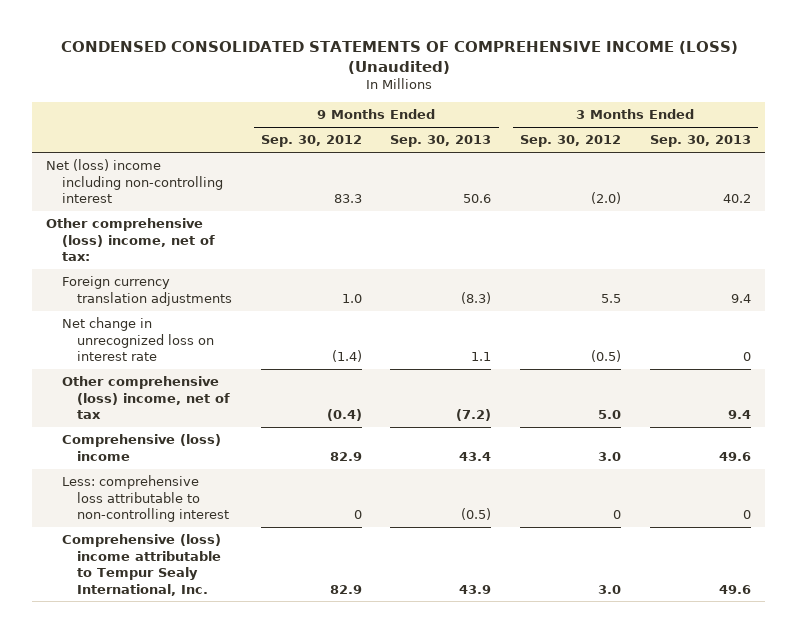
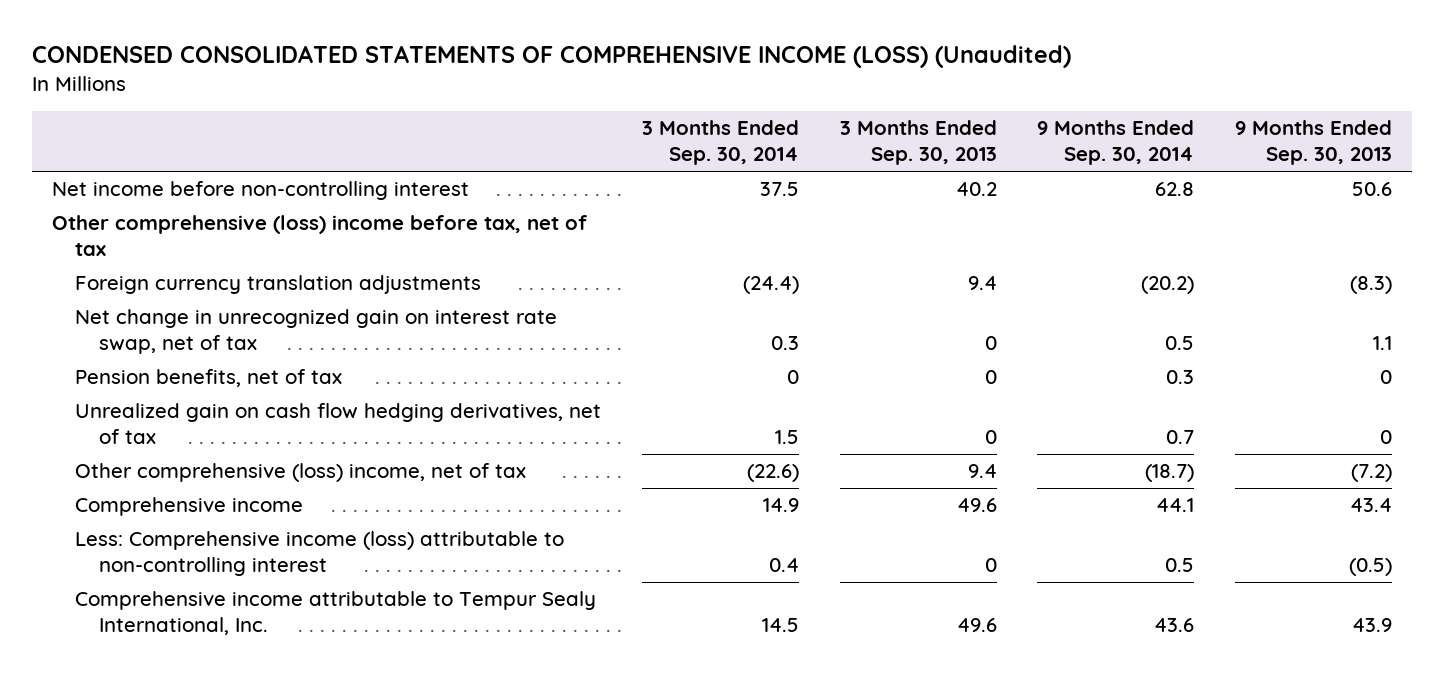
- | 9 Months Ended Sep. 30, 2012 | 9 Months Ended Sep. 30, 2013 | 3 Months Ended Sep. 30, 2012 | 3 Months Ended Sep. 30, 2013
+ | 3 Months Ended Sep. 30, 2014 | 3 Months Ended Sep. 30, 2013 | 9 Months Ended Sep. 30, 2014 | 9 Months Ended Sep. 30, 2013
- Net (loss) income including non-controlling interest | 83.3 | 50.6 | (2.0) | 40.2
- Other comprehensive (loss) income, net of tax:
+ Net income before non-controlling interest | 37.5 | 40.2 | 62.8 | 50.6
+ Other comprehensive (loss) income before tax, net of tax
- Net change in unrecognized loss on interest rate | (1.4) | 1.1 | (0.5) | 0
+ Net change in unrecognized gain on interest rate swap, net of tax | 0.3 | 0 | 0.5 | 1.1
+ Pension benefits, net of tax | 0 | 0 | 0.3 | 0
+ Unrealized gain on cash flow hedging derivatives, net of tax | 1.5 | 0 | 0.7 | 0
- Comprehensive (loss) income | 82.9 | 43.4 | 3.0 | 49.6
- Less: comprehensive loss attributable to non-controlling interest | 0 | (0.5) | 0 | 0
- Comprehensive (loss) income attributable to Tempur Sealy International, Inc. | 82.9 | 43.9 | 3.0 | 49.6
+ Comprehensive income | 14.9 | 49.6 | 44.1 | 43.4
+ Less: Comprehensive income (loss) attributable to non-controlling interest | 0.4 | 0 | 0.5 | (0.5)
+ Comprehensive income attributable to Tempur Sealy International, Inc. | 14.5 | 49.6 | 43.6 | 43.9

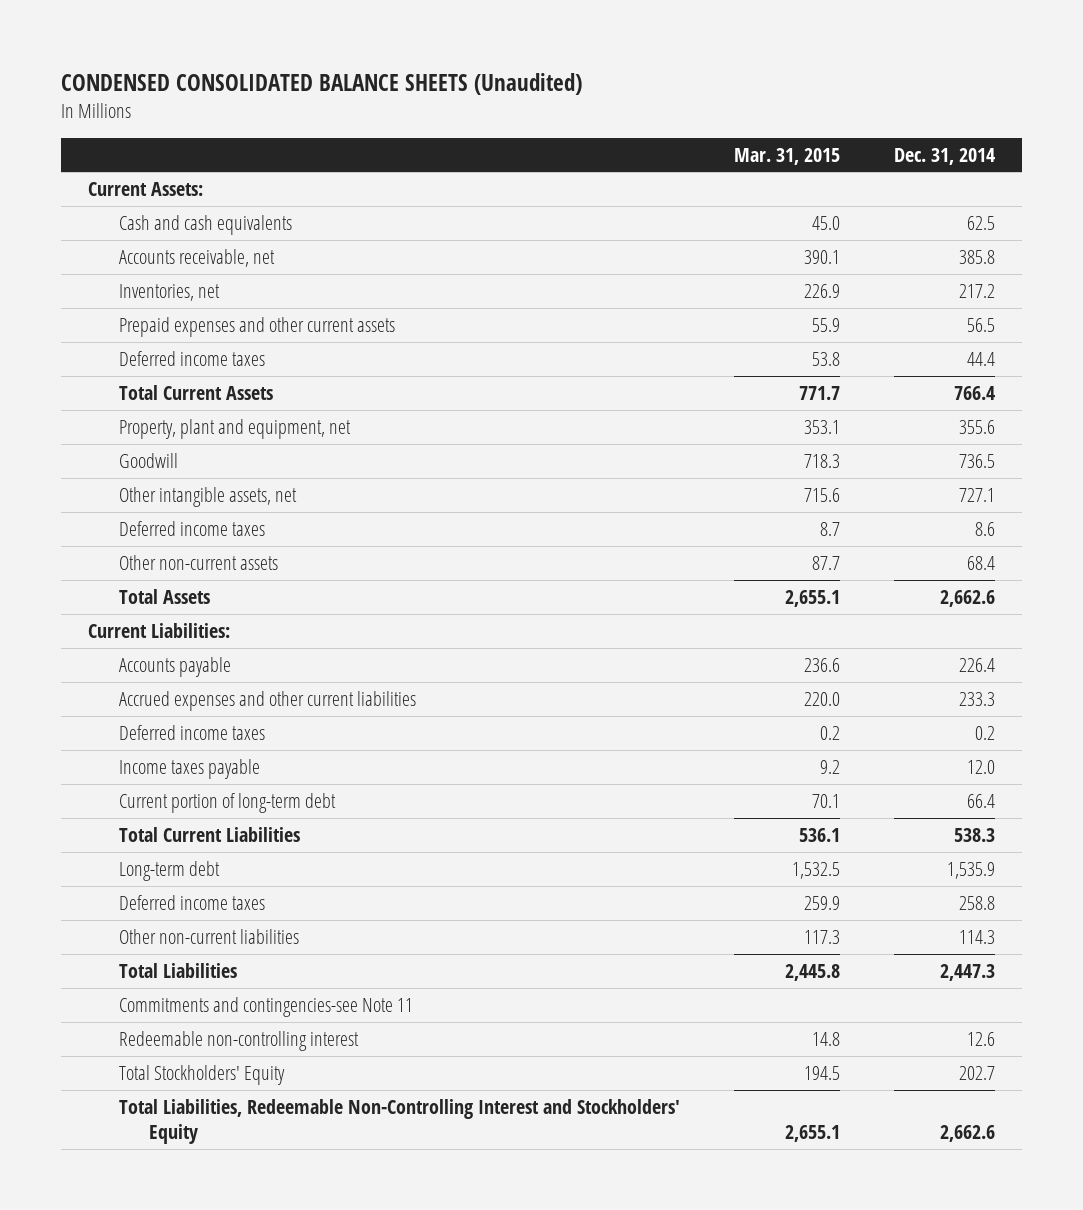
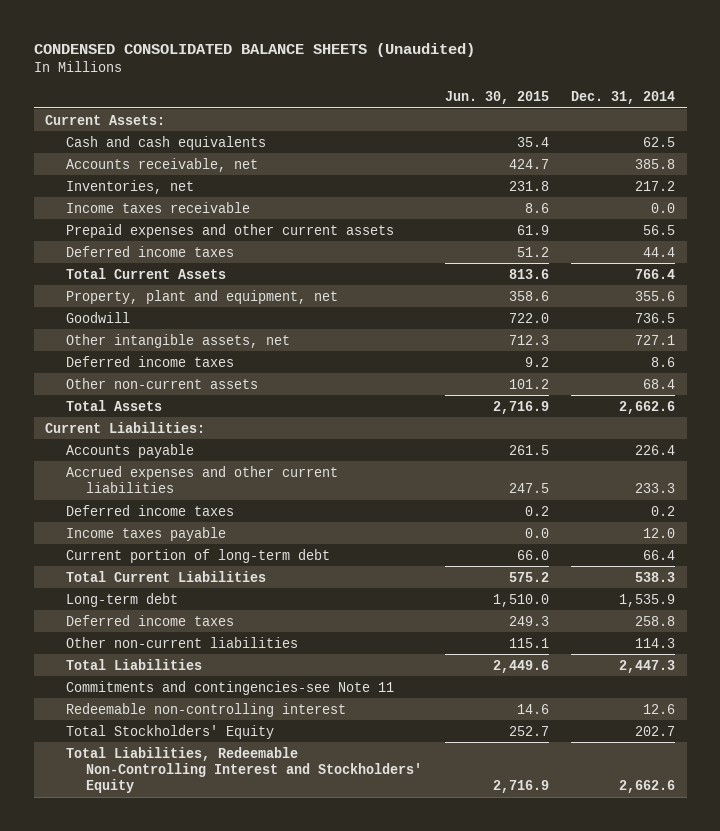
- | Mar. 31, 2015 | Dec. 31, 2014
+ | Jun. 30, 2015 | Dec. 31, 2014
+ Income taxes receivable | 8.6 | 0.0

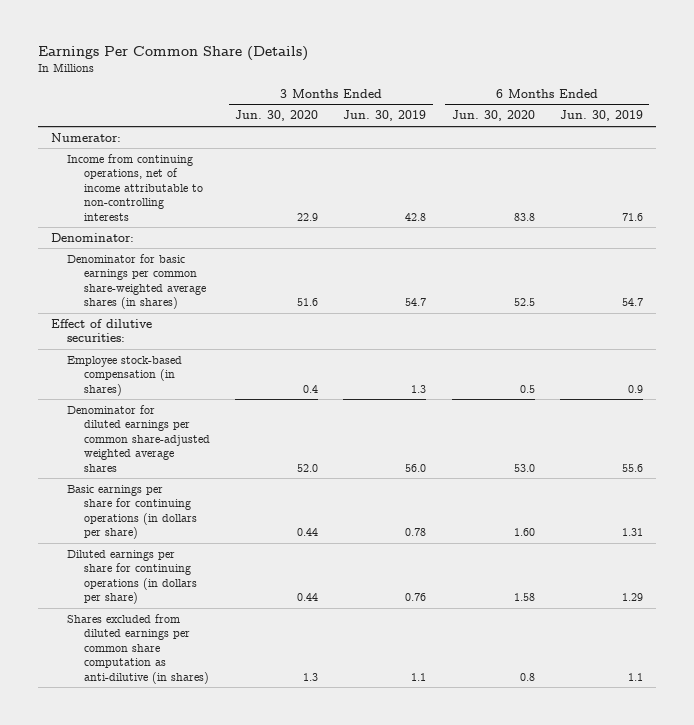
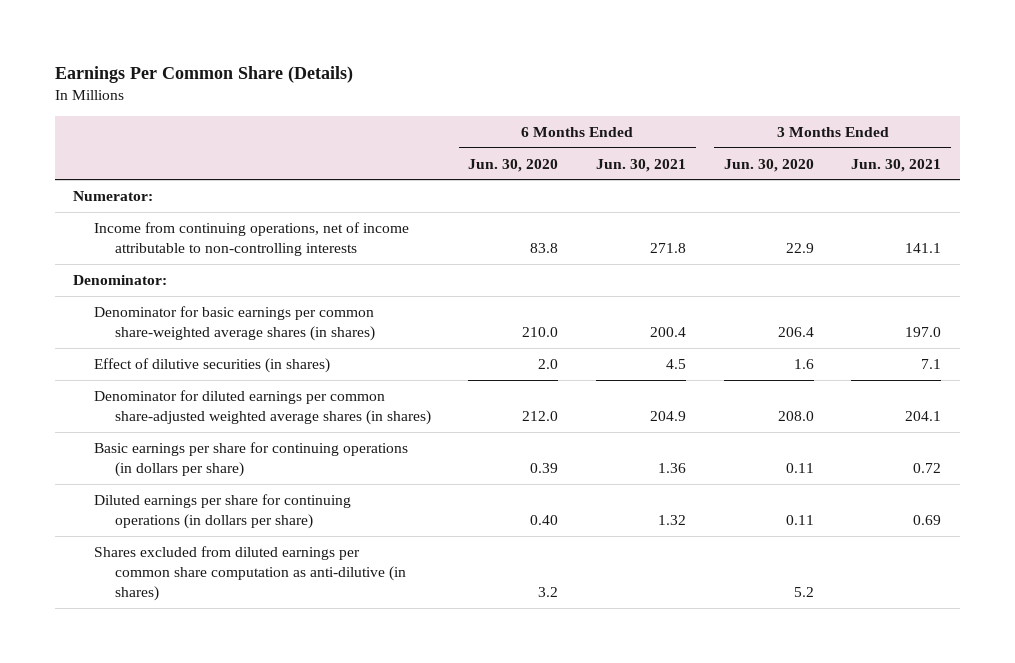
- | 3 Months Ended Jun. 30, 2020 | 3 Months Ended Jun. 30, 2019 | 6 Months Ended Jun. 30, 2020 | 6 Months Ended Jun. 30, 2019
+ | 6 Months Ended Jun. 30, 2020 | 6 Months Ended Jun. 30, 2021 | 3 Months Ended Jun. 30, 2020 | 3 Months Ended Jun. 30, 2021
- Denominator for basic earnings per common share-weighted average shares (in shares) | 51.6 | 54.7 | 52.5 | 54.7
- Effect of dilutive securities:
- Employee stock-based compensation (in shares) | 0.4 | 1.3 | 0.5 | 0.9
- Denominator for diluted earnings per common share-adjusted weighted average shares | 52.0 | 56.0 | 53.0 | 55.6
- Basic earnings per share for continuing operations (in dollars per share) | 0.44 | 0.78 | 1.60 | 1.31
- Diluted earnings per share for continuing operations (in dollars per share) | 0.44 | 0.76 | 1.58 | 1.29
- Shares excluded from diluted earnings per common share computation as anti-dilutive (in shares) | 1.3 | 1.1 | 0.8 | 1.1
+ Denominator for basic earnings per common share-weighted average shares (in shares) | 210.0 | 200.4 | 206.4 | 197.0
+ Effect of dilutive securities (in shares) | 2.0 | 4.5 | 1.6 | 7.1
+ Denominator for diluted earnings per common share-adjusted weighted average shares (in shares) | 212.0 | 204.9 | 208.0 | 204.1
+ Basic earnings per share for continuing operations (in dollars per share) | 0.39 | 1.36 | 0.11 | 0.72
+ Diluted earnings per share for continuing operations (in dollars per share) | 0.40 | 1.32 | 0.11 | 0.69
+ Shares excluded from diluted earnings per common share computation as anti-dilutive (in shares) | 3.2 | | 5.2 |

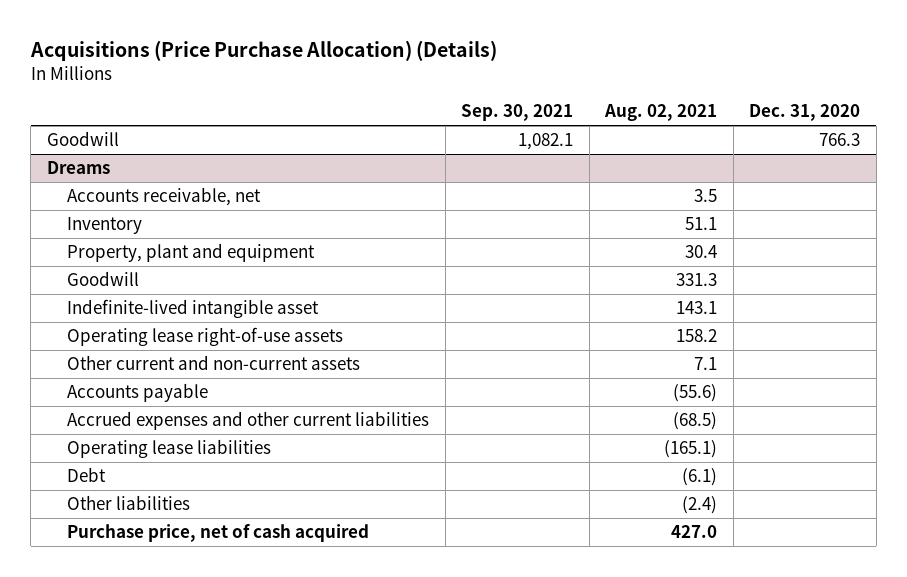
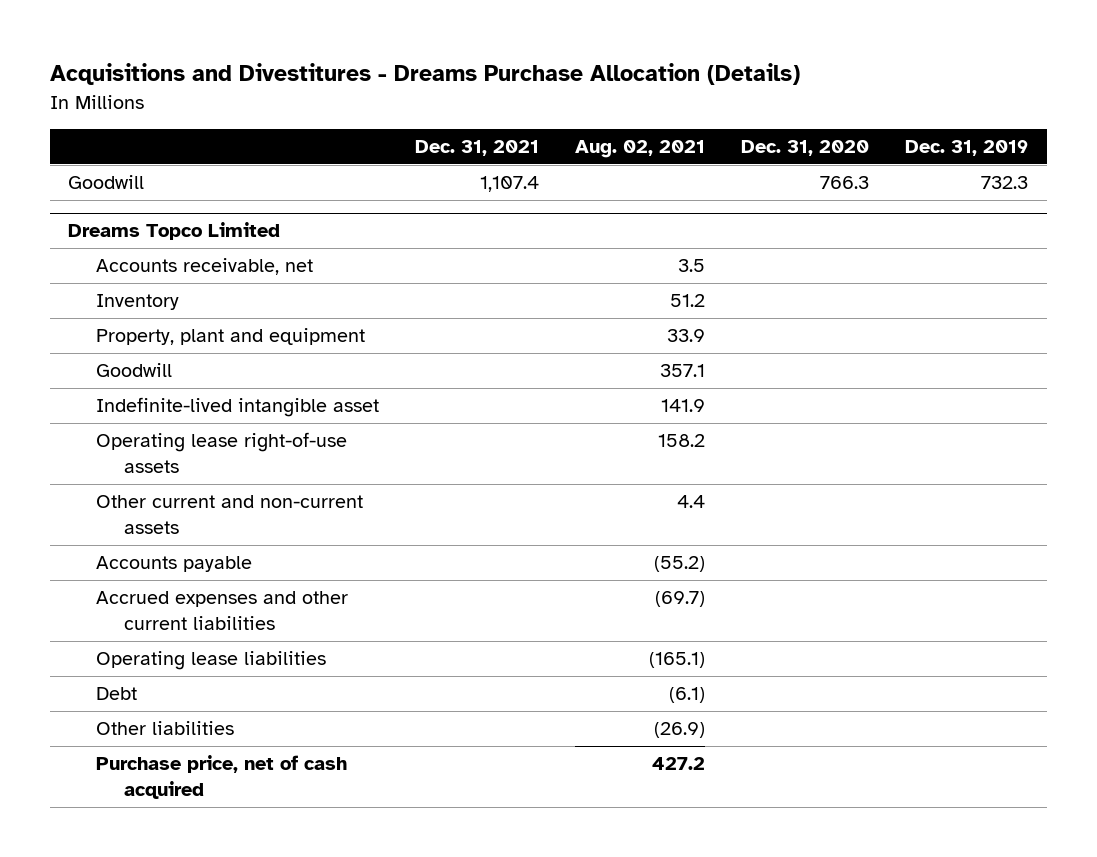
- Acquisitions (Price Purchase Allocation) (Details)
+ Acquisitions and Divestitures - Dreams Purchase Allocation (Details)
- | Sep. 30, 2021 | Aug. 02, 2021 | Dec. 31, 2020
+ | Dec. 31, 2021 | Aug. 02, 2021 | Dec. 31, 2020 | Dec. 31, 2019
- Dreams
+ Dreams Topco Limited
- Inventory | | 51.1 |
- Property, plant and equipment | | 30.4 |
- Goodwill | | 331.3 |
- Indefinite-lived intangible asset | | 143.1 |
+ Inventory | | 51.2 | |
+ Property, plant and equipment | | 33.9 | |
+ Goodwill | | 357.1 | |
+ Indefinite-lived intangible asset | | 141.9 | |
- Other current and non-current assets | | 7.1 |
- Accounts payable | | (55.6) |
- Accrued expenses and other current liabilities | | (68.5) |
+ Other current and non-current assets | | 4.4 | |
+ Accounts payable | | (55.2) | |
+ Accrued expenses and other current liabilities | | (69.7) | |
- Other liabilities | | (2.4) |
- Purchase price, net of cash acquired | | 427.0 |
+ Other liabilities | | (26.9) | |
+ Purchase price, net of cash acquired | | 427.2 | |

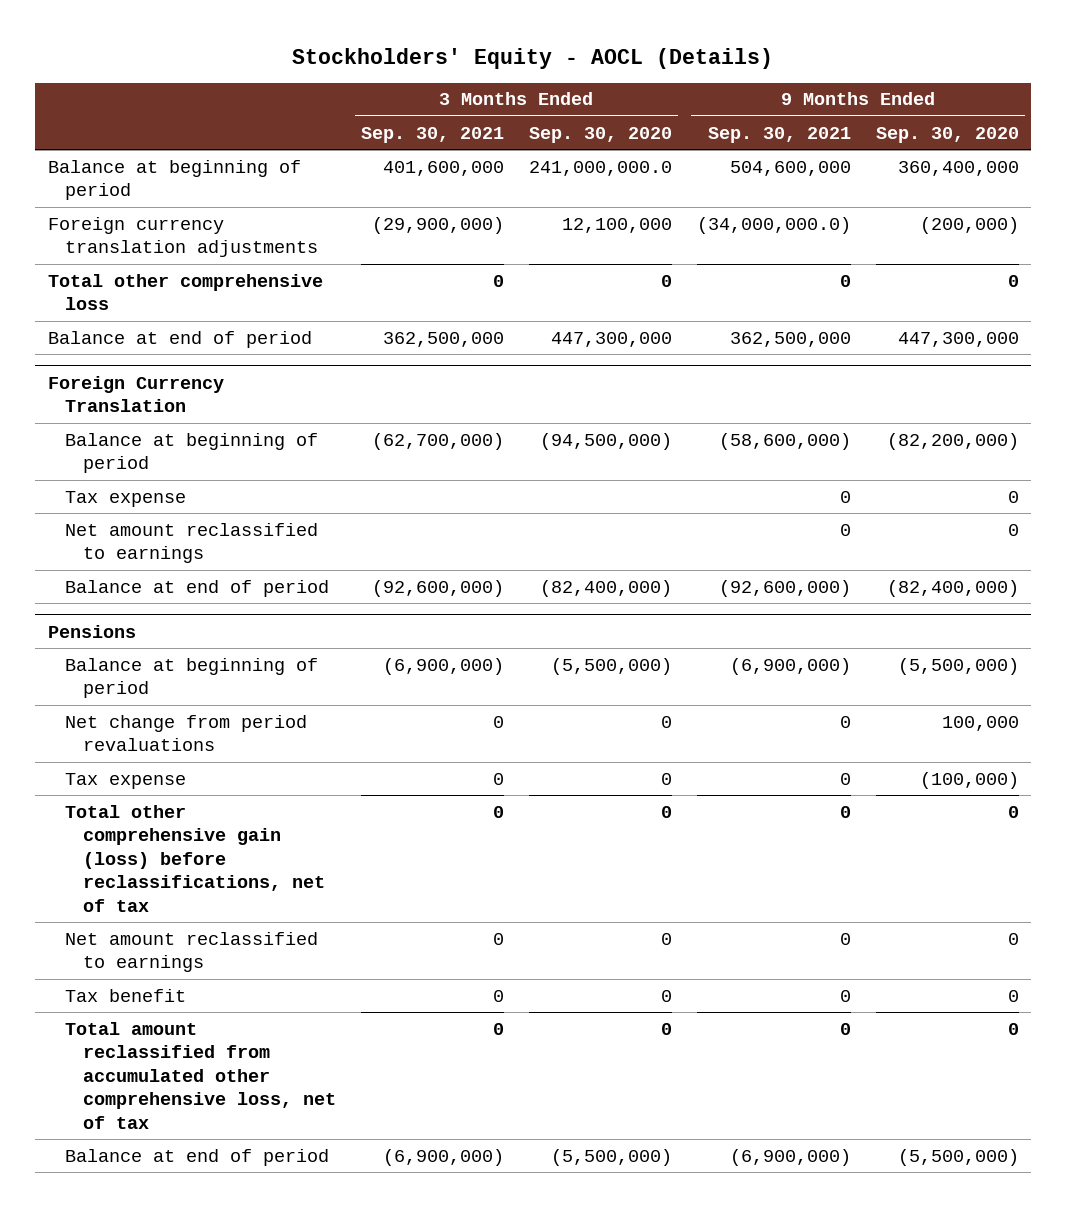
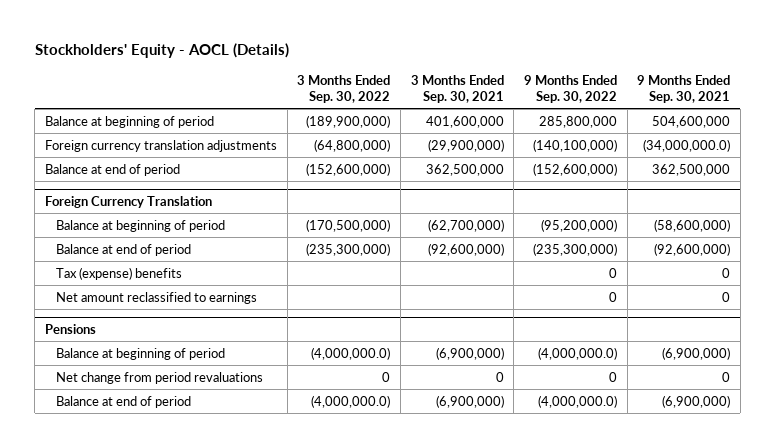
- | 3 Months Ended Sep. 30, 2021 | 3 Months Ended Sep. 30, 2020 | 9 Months Ended Sep. 30, 2021 | 9 Months Ended Sep. 30, 2020
+ | 3 Months Ended Sep. 30, 2022 | 3 Months Ended Sep. 30, 2021 | 9 Months Ended Sep. 30, 2022 | 9 Months Ended Sep. 30, 2021
- Total other comprehensive loss | 0 | 0 | 0 | 0
@ Foreign Currency Translation
- Tax expense | | | 0 | 0
+ Tax (expense) benefits | | | 0 | 0
moved down: Net amount reclassified to earnings | | | 0 | 0
@ Pensions
- Tax expense | 0 | 0 | 0 | (100,000)
- Total other comprehensive gain (loss) before reclassifications, net of tax | 0 | 0 | 0 | 0
- Net amount reclassified to earnings | 0 | 0 | 0 | 0
- Tax benefit | 0 | 0 | 0 | 0
- Total amount reclassified from accumulated other comprehensive loss, net of tax | 0 | 0 | 0 | 0

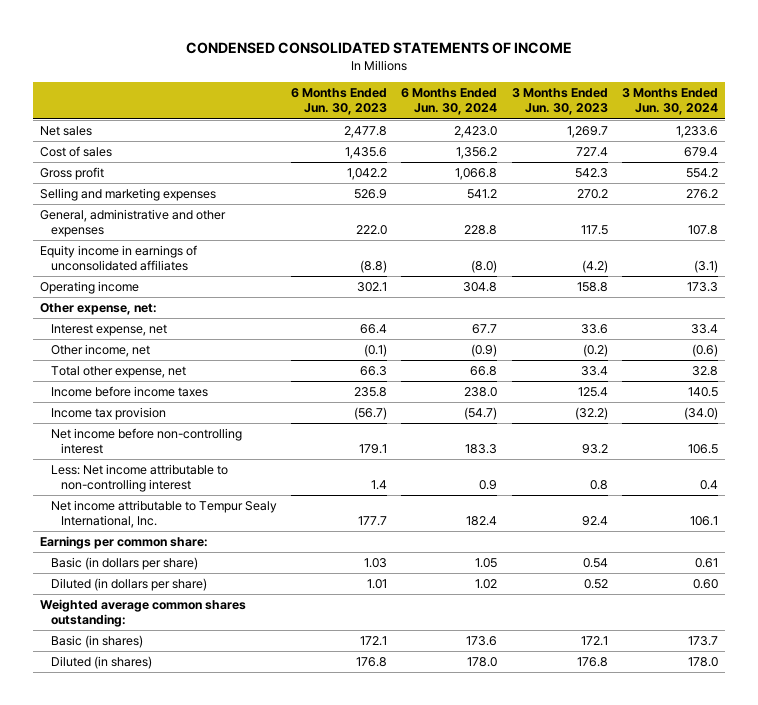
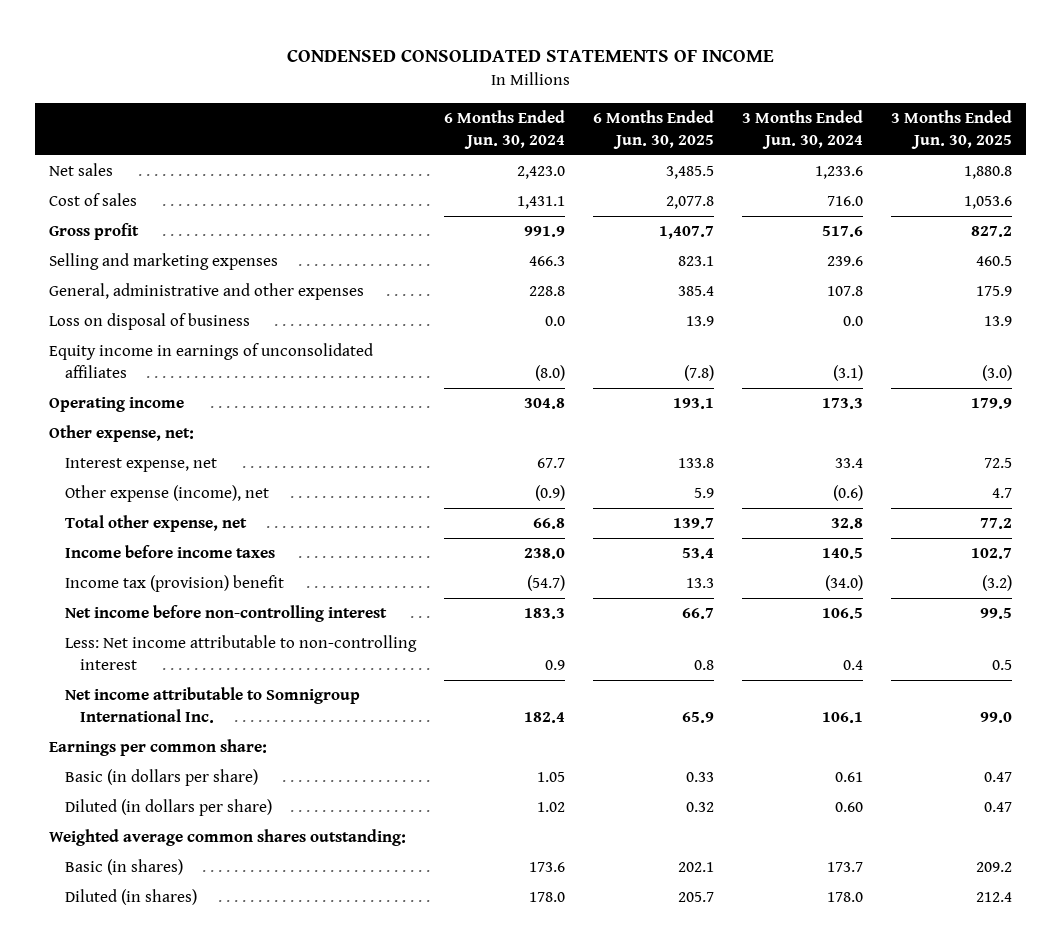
- | 6 Months Ended Jun. 30, 2023 | 6 Months Ended Jun. 30, 2024 | 3 Months Ended Jun. 30, 2023 | 3 Months Ended Jun. 30, 2024
+ | 6 Months Ended Jun. 30, 2024 | 6 Months Ended Jun. 30, 2025 | 3 Months Ended Jun. 30, 2024 | 3 Months Ended Jun. 30, 2025
- Cost of sales | 1,435.6 | 1,356.2 | 727.4 | 679.4
- Gross profit | 1,042.2 | 1,066.8 | 542.3 | 554.2
- Selling and marketing expenses | 526.9 | 541.2 | 270.2 | 276.2
+ Cost of sales | 1,431.1 | 2,077.8 | 716.0 | 1,053.6
+ Gross profit | 991.9 | 1,407.7 | 517.6 | 827.2
+ Selling and marketing expenses | 466.3 | 823.1 | 239.6 | 460.5
+ Loss on disposal of business | 0.0 | 13.9 | 0.0 | 13.9
- Other income, net | (0.1) | (0.9) | (0.2) | (0.6)
+ Other expense (income), net | (0.9) | 5.9 | (0.6) | 4.7
- Income tax provision | (56.7) | (54.7) | (32.2) | (34.0)
+ Income tax (provision) benefit | (54.7) | 13.3 | (34.0) | (3.2)
- Net income attributable to Tempur Sealy International, Inc. | 177.7 | 182.4 | 92.4 | 106.1
+ Net income attributable to Somnigroup International Inc. | 182.4 | 65.9 | 106.1 | 99.0

